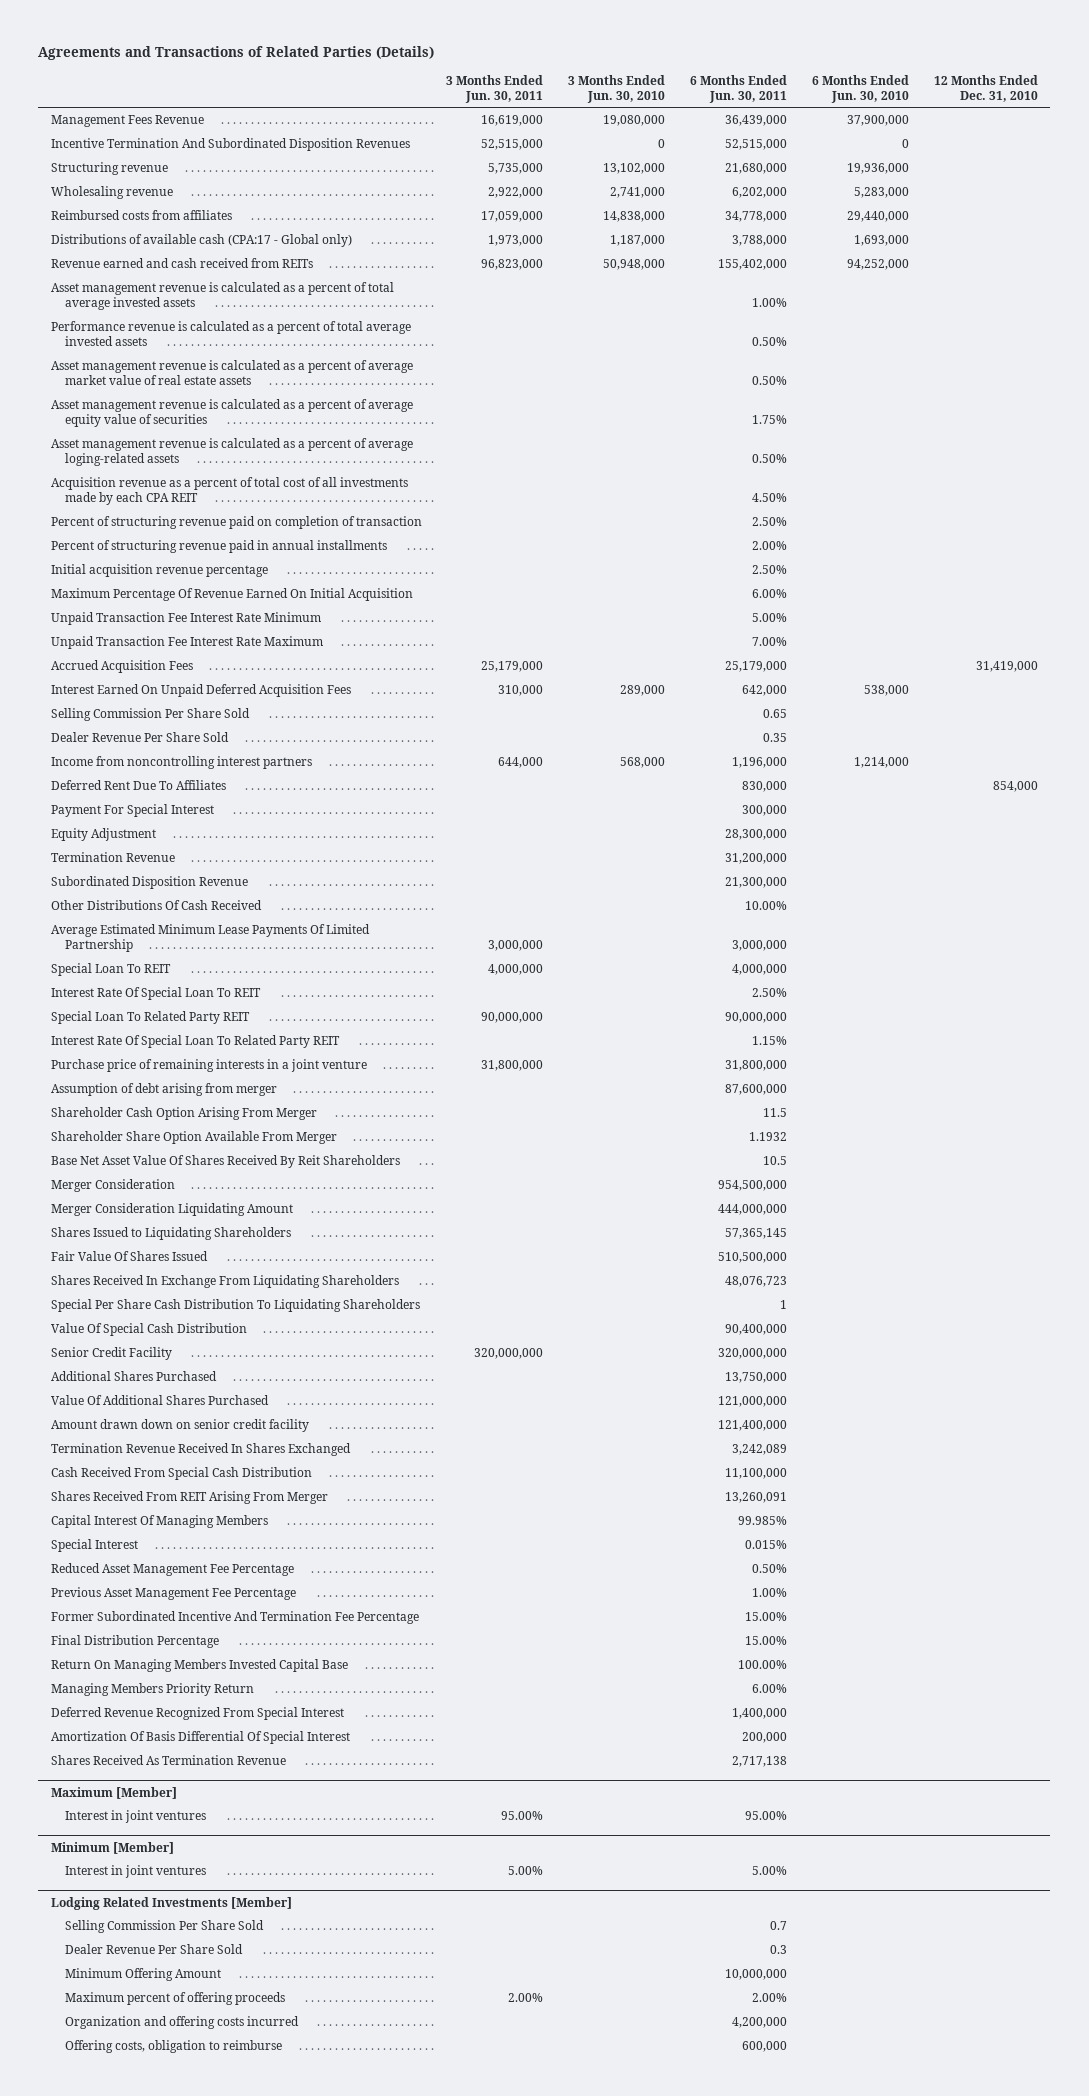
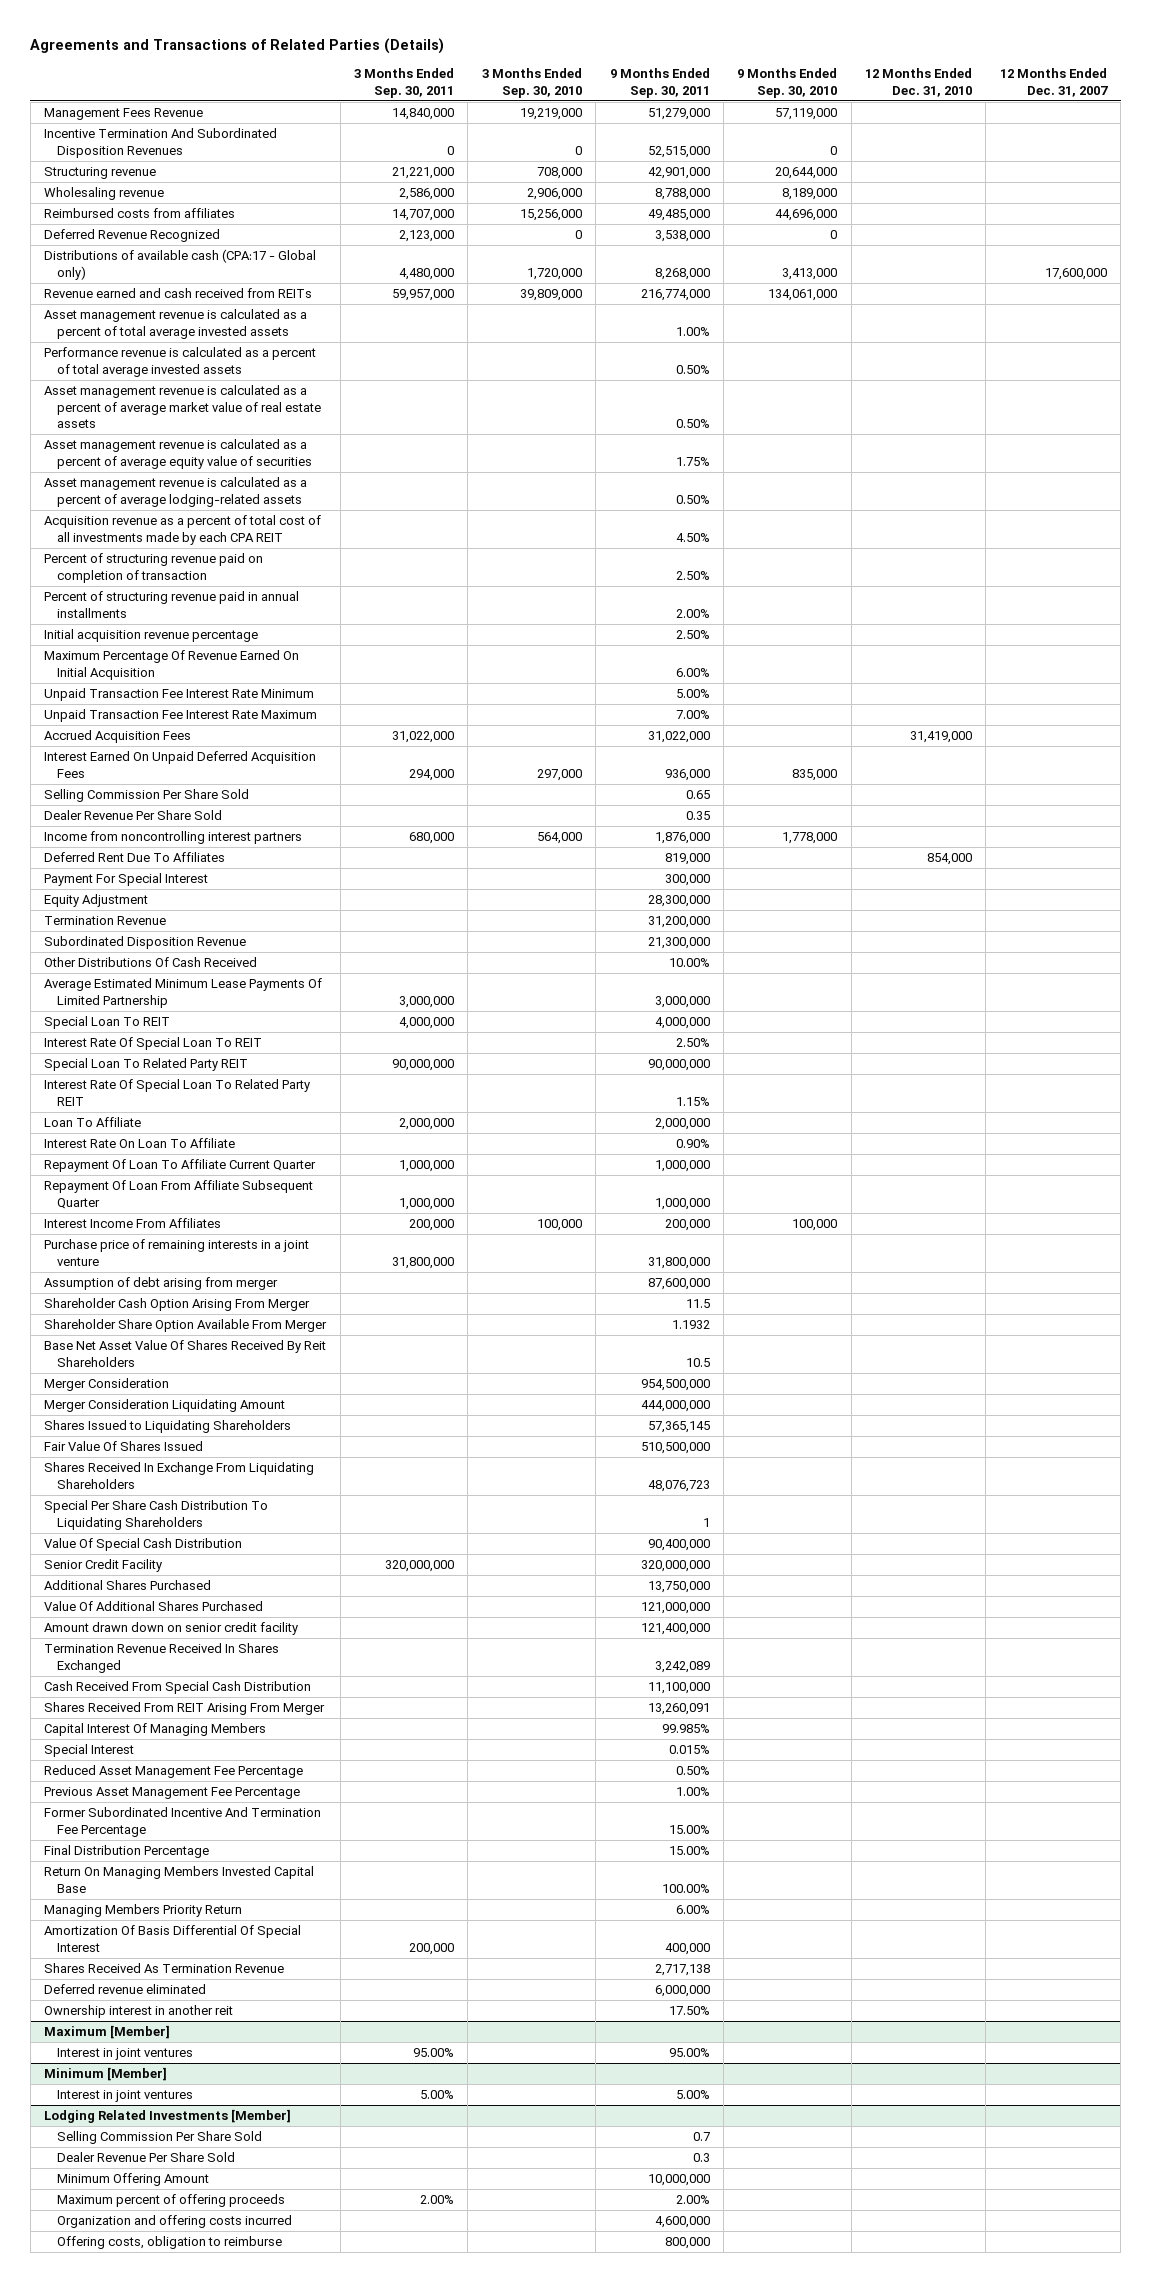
- | 3 Months Ended Jun. 30, 2011 | 3 Months Ended Jun. 30, 2010 | 6 Months Ended Jun. 30, 2011 | 6 Months Ended Jun. 30, 2010 | 12 Months Ended Dec. 31, 2010
+ | 3 Months Ended Sep. 30, 2011 | 3 Months Ended Sep. 30, 2010 | 9 Months Ended Sep. 30, 2011 | 9 Months Ended Sep. 30, 2010 | 12 Months Ended Dec. 31, 2010 | 12 Months Ended Dec. 31, 2007
+ Deferred Revenue Recognized | 2,123,000 | 0 | 3,538,000 | 0 | |
- Asset management revenue is calculated as a percent of average loging-related assets | | | 0.50% | |
+ Asset management revenue is calculated as a percent of average lodging-related assets | | | 0.50% | | |
+ Loan To Affiliate | 2,000,000 | | 2,000,000 | | |
+ Interest Rate On Loan To Affiliate | | | 0.90% | | |
+ Repayment Of Loan To Affiliate Current Quarter | 1,000,000 | | 1,000,000 | | |
+ Repayment Of Loan From Affiliate Subsequent Quarter | 1,000,000 | | 1,000,000 | | |
+ Interest Income From Affiliates | 200,000 | 100,000 | 200,000 | 100,000 | |
- Deferred Revenue Recognized From Special Interest | | | 1,400,000 | |
+ Deferred revenue eliminated | | | 6,000,000 | | |
+ Ownership interest in another reit | | | 17.50% | | |

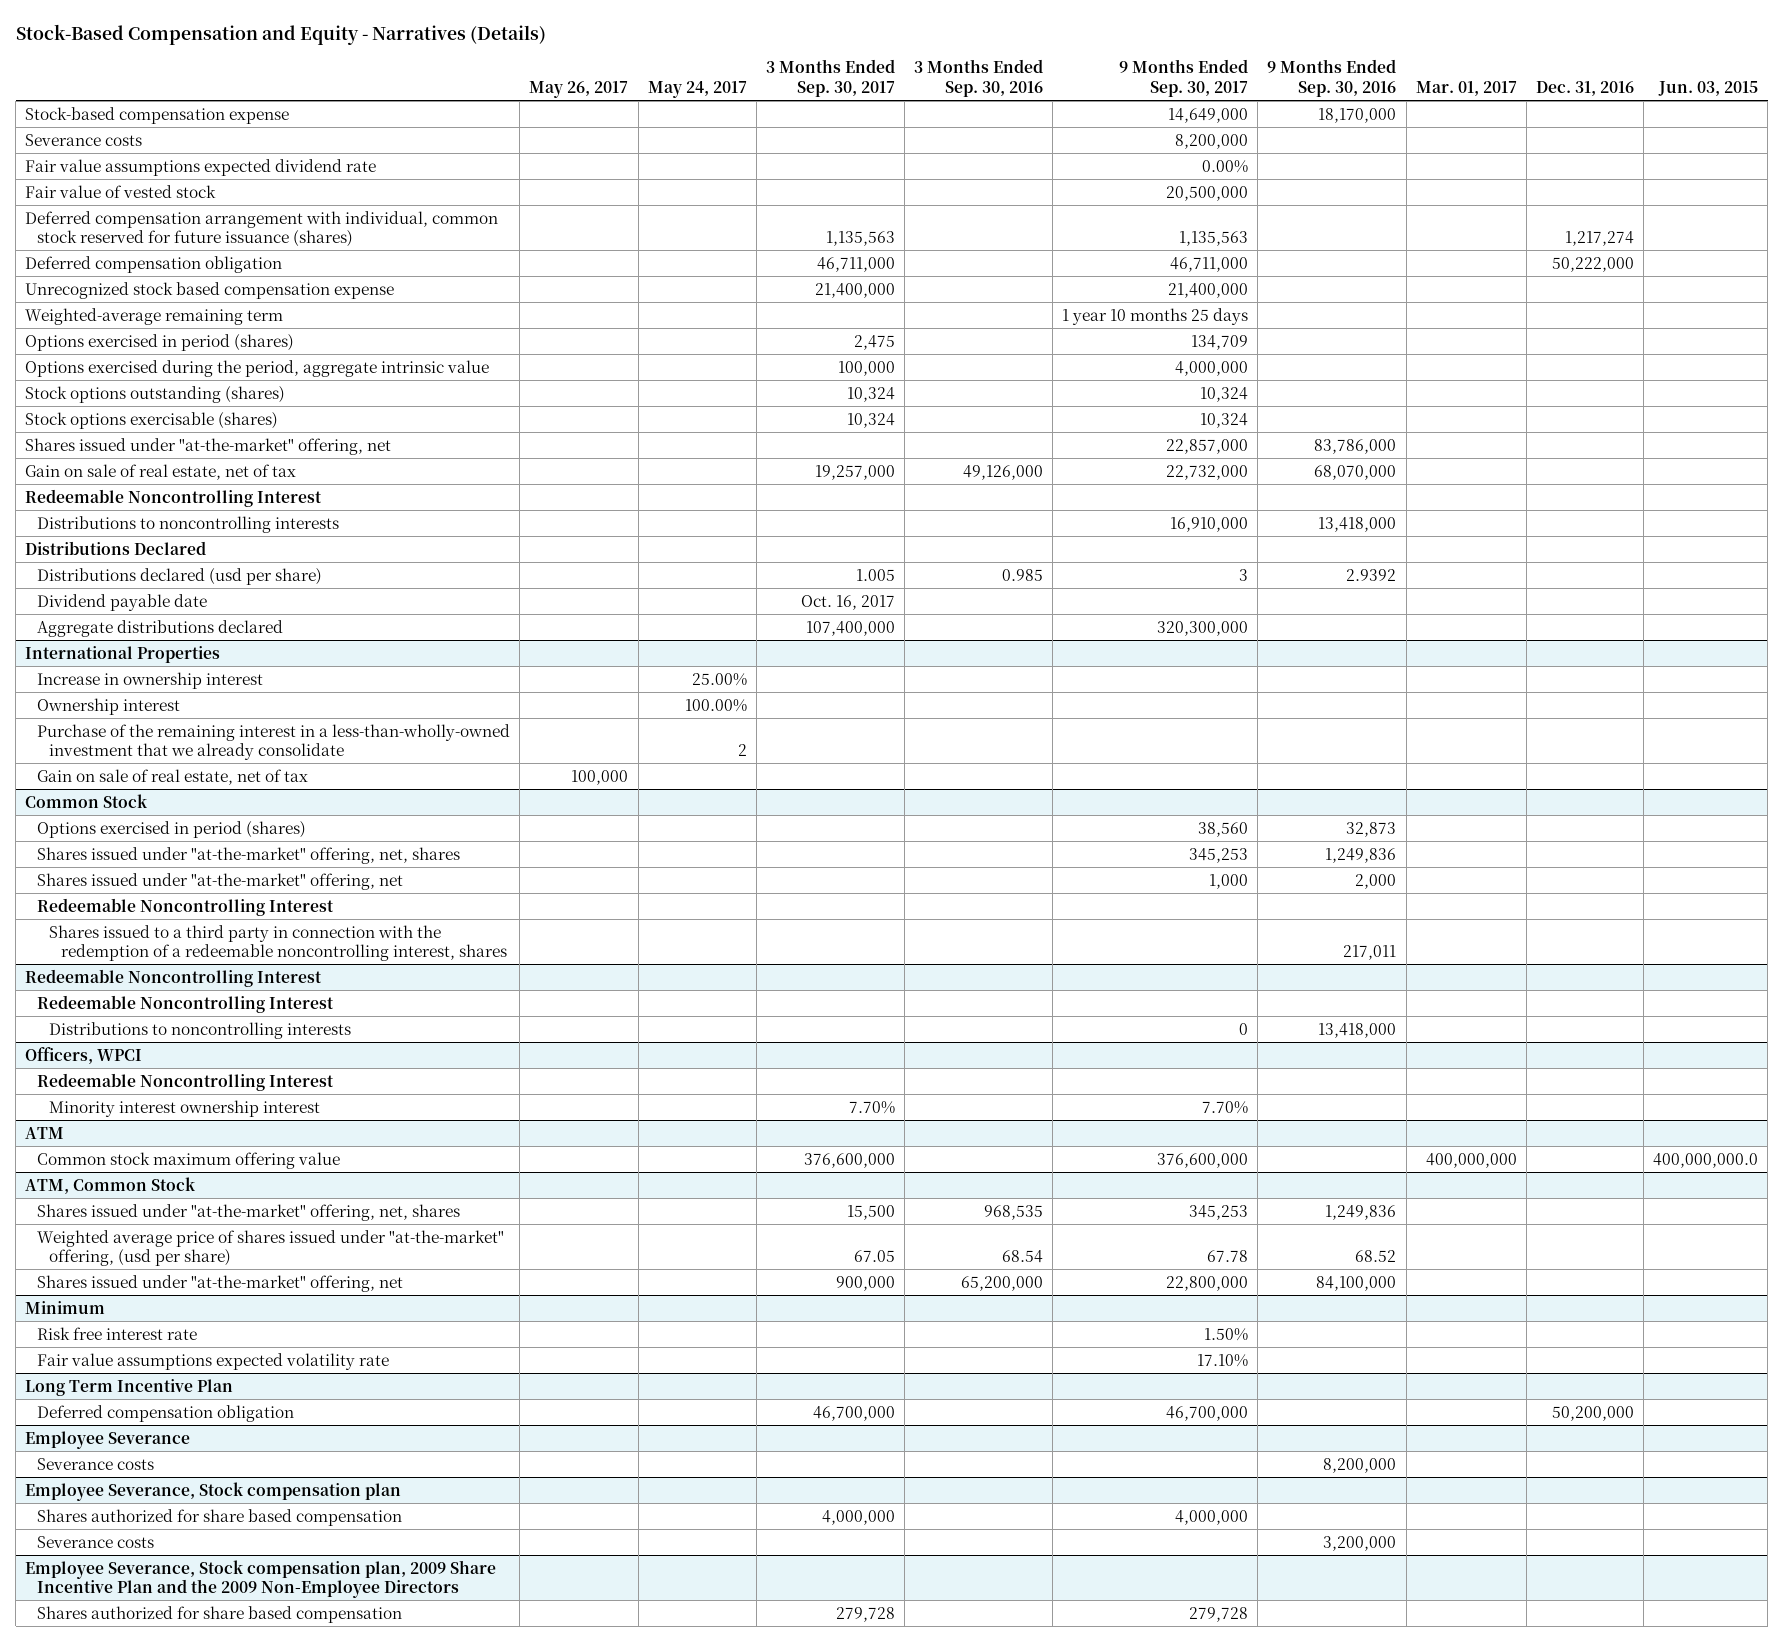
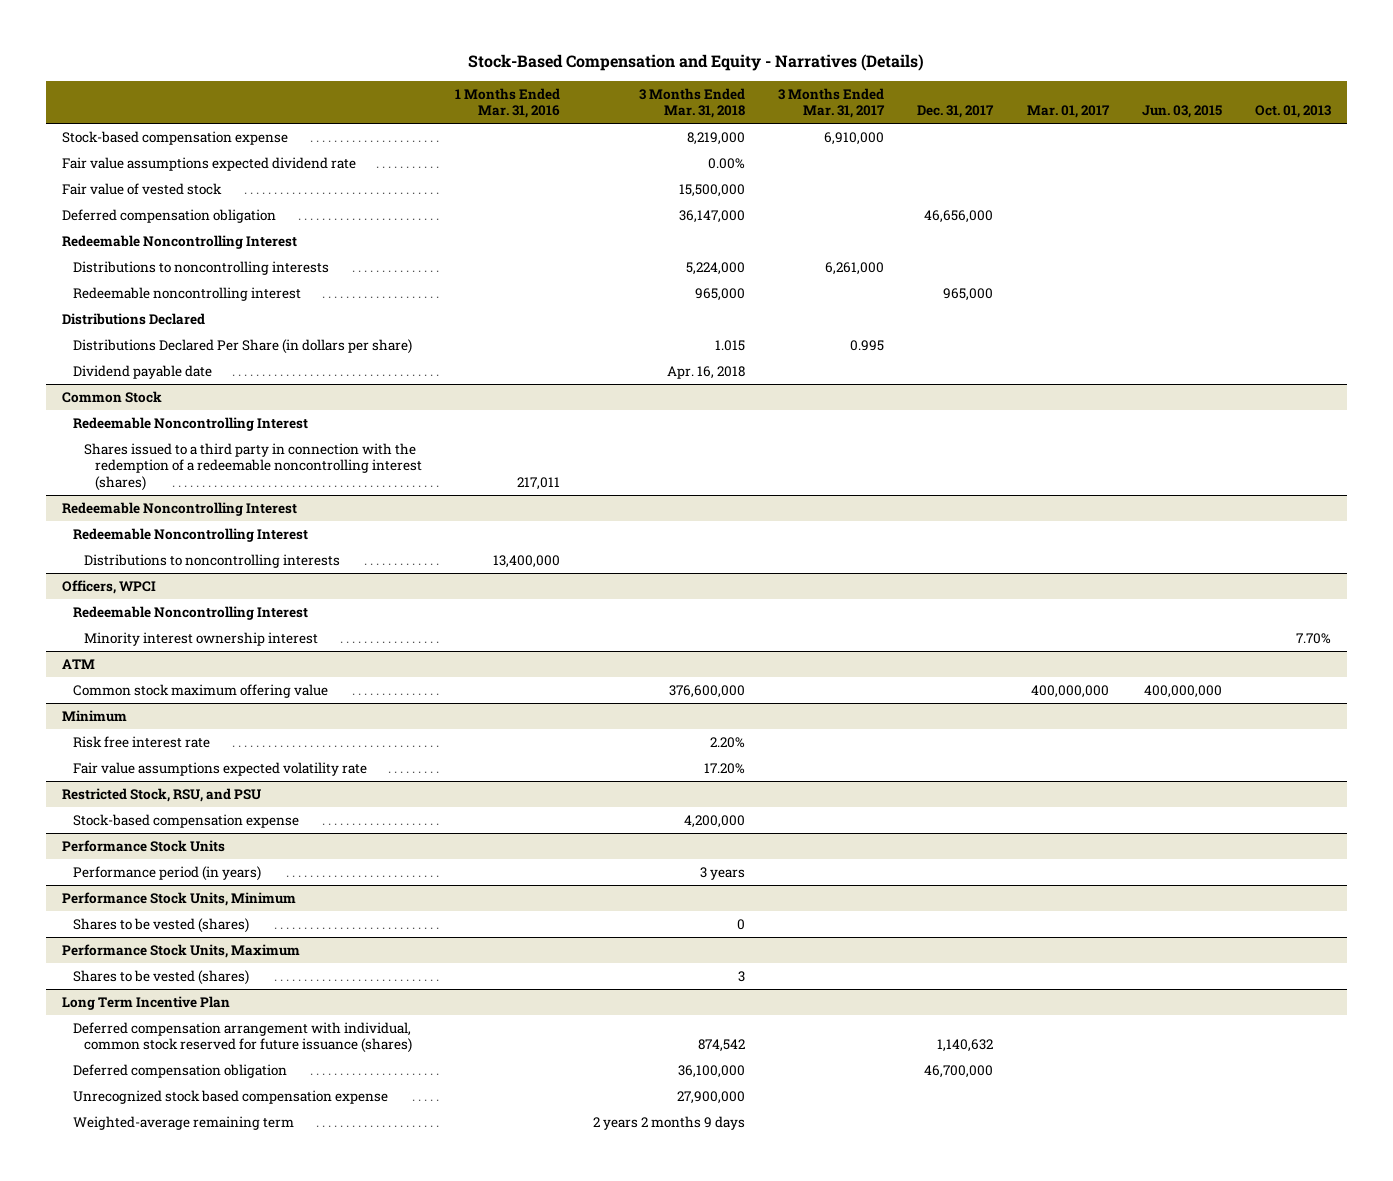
- | May 26, 2017 | May 24, 2017 | 3 Months Ended Sep. 30, 2017 | 3 Months Ended Sep. 30, 2016 | 9 Months Ended Sep. 30, 2017 | 9 Months Ended Sep. 30, 2016 | Mar. 01, 2017 | Dec. 31, 2016 | Jun. 03, 2015
+ | 1 Months Ended Mar. 31, 2016 | 3 Months Ended Mar. 31, 2018 | 3 Months Ended Mar. 31, 2017 | Dec. 31, 2017 | Mar. 01, 2017 | Jun. 03, 2015 | Oct. 01, 2013
- Severance costs | | | | | 8,200,000 | | | |
- Deferred compensation arrangement with individual, common stock reserved for future issuance (shares) | | | 1,135,563 | | 1,135,563 | | | 1,217,274 |
- Unrecognized stock based compensation expense | | | 21,400,000 | | 21,400,000 | | | |
- Weighted-average remaining term | | | | | 1 year 10 months 25 days | | | |
- Options exercised in period (shares) | | | 2,475 | | 134,709 | | | |
- Options exercised during the period, aggregate intrinsic value | | | 100,000 | | 4,000,000 | | | |
- Stock options outstanding (shares) | | | 10,324 | | 10,324 | | | |
- Stock options exercisable (shares) | | | 10,324 | | 10,324 | | | |
- Shares issued under "at-the-market" offering, net | | | | | 22,857,000 | 83,786,000 | | |
- Gain on sale of real estate, net of tax | | | 19,257,000 | 49,126,000 | 22,732,000 | 68,070,000 | | |
+ Redeemable noncontrolling interest | | 965,000 | | 965,000 | | |
- Distributions declared (usd per share) | | | 1.005 | 0.985 | 3 | 2.9392 | | |
+ Distributions Declared Per Share (in dollars per share) | | 1.015 | 0.995 | | | |
- Aggregate distributions declared | | | 107,400,000 | | 320,300,000 | | | |
- International Properties
- Increase in ownership interest | | 25.00% | | | | | | |
- Ownership interest | | 100.00% | | | | | | |
- Purchase of the remaining interest in a less-than-wholly-owned investment that we already consolidate | | 2 | | | | | | |
- Gain on sale of real estate, net of tax | 100,000 | | | | | | | |
@ Common Stock
- Options exercised in period (shares) | | | | | 38,560 | 32,873 | | |
- Shares issued under "at-the-market" offering, net, shares | | | | | 345,253 | 1,249,836 | | |
- Shares issued under "at-the-market" offering, net | | | | | 1,000 | 2,000 | | |
- Shares issued to a third party in connection with the redemption of a redeemable noncontrolling interest, shares | | | | | | 217,011 | | |
+ Shares issued to a third party in connection with the redemption of a redeemable noncontrolling interest (shares) | 217,011 | | | | | |
@ ATM
- Common stock maximum offering value | | | 376,600,000 | | 376,600,000 | | 400,000,000 | | 400,000,000.0
- ATM, Common Stock
- Shares issued under "at-the-market" offering, net, shares | | | 15,500 | 968,535 | 345,253 | 1,249,836 | | |
- Weighted average price of shares issued under "at-the-market" offering, (usd per share) | | | 67.05 | 68.54 | 67.78 | 68.52 | | |
- Shares issued under "at-the-market" offering, net | | | 900,000 | 65,200,000 | 22,800,000 | 84,100,000 | | |
@ ATM
+ Common stock maximum offering value | | 376,600,000 | | | 400,000,000 | 400,000,000 |
+ Restricted Stock, RSU, and PSU
+ Stock-based compensation expense | | 4,200,000 | | | | |
+ Performance Stock Units
+ Performance period (in years) | | 3 years | | | | |
+ Performance Stock Units, Minimum
+ Shares to be vested (shares) | | 0 | | | | |
+ Performance Stock Units, Maximum
+ Shares to be vested (shares) | | 3 | | | | |
@ Long Term Incentive Plan
+ Deferred compensation arrangement with individual, common stock reserved for future issuance (shares) | | 874,542 | | 1,140,632 | | |
- Employee Severance
- Severance costs | | | | | | 8,200,000 | | |
- Employee Severance, Stock compensation plan
- Shares authorized for share based compensation | | | 4,000,000 | | 4,000,000 | | | |
- Severance costs | | | | | | 3,200,000 | | |
- Employee Severance, Stock compensation plan, 2009 Share Incentive Plan and the 2009 Non-Employee Directors
- Shares authorized for share based compensation | | | 279,728 | | 279,728 | | | |
@ Long Term Incentive Plan
+ Unrecognized stock based compensation expense | | 27,900,000 | | | | |
+ Weighted-average remaining term | | 2 years 2 months 9 days | | | | |

